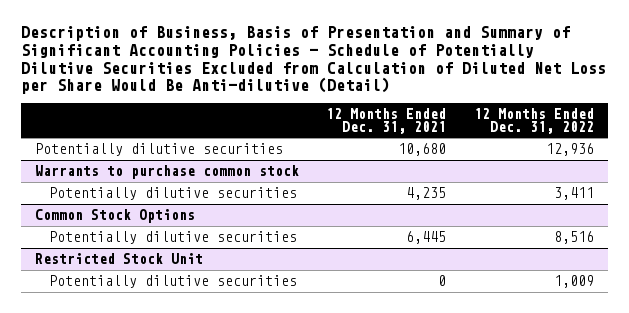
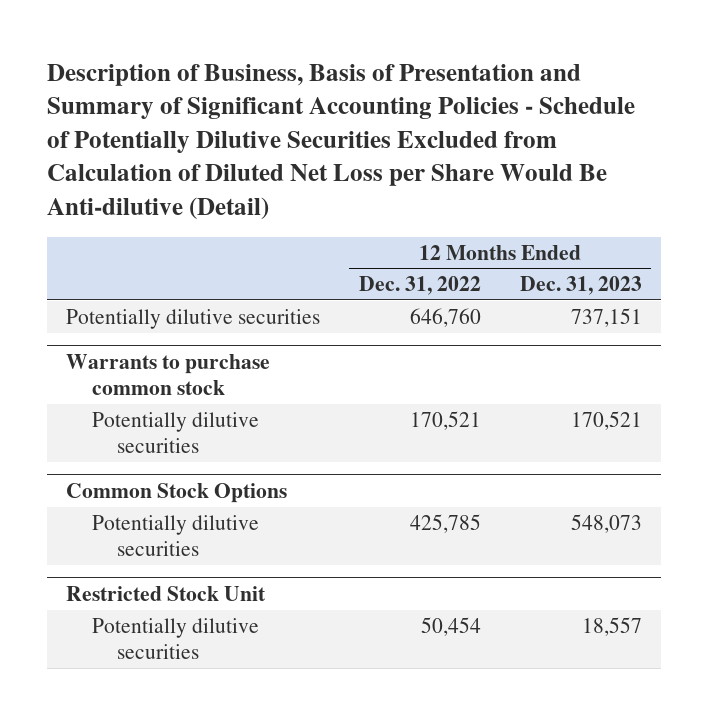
- | 12 Months Ended Dec. 31, 2021 | 12 Months Ended Dec. 31, 2022
+ | 12 Months Ended Dec. 31, 2022 | 12 Months Ended Dec. 31, 2023
- Potentially dilutive securities | 10,680 | 12,936
+ Potentially dilutive securities | 646,760 | 737,151
@ Warrants to purchase common stock
- Potentially dilutive securities | 4,235 | 3,411
+ Potentially dilutive securities | 170,521 | 170,521
@ Common Stock Options
- Potentially dilutive securities | 6,445 | 8,516
+ Potentially dilutive securities | 425,785 | 548,073
@ Restricted Stock Unit
- Potentially dilutive securities | 0 | 1,009
+ Potentially dilutive securities | 50,454 | 18,557

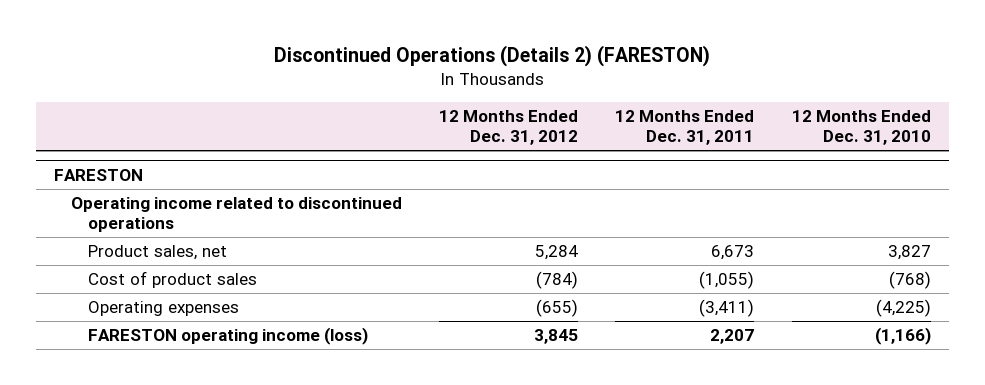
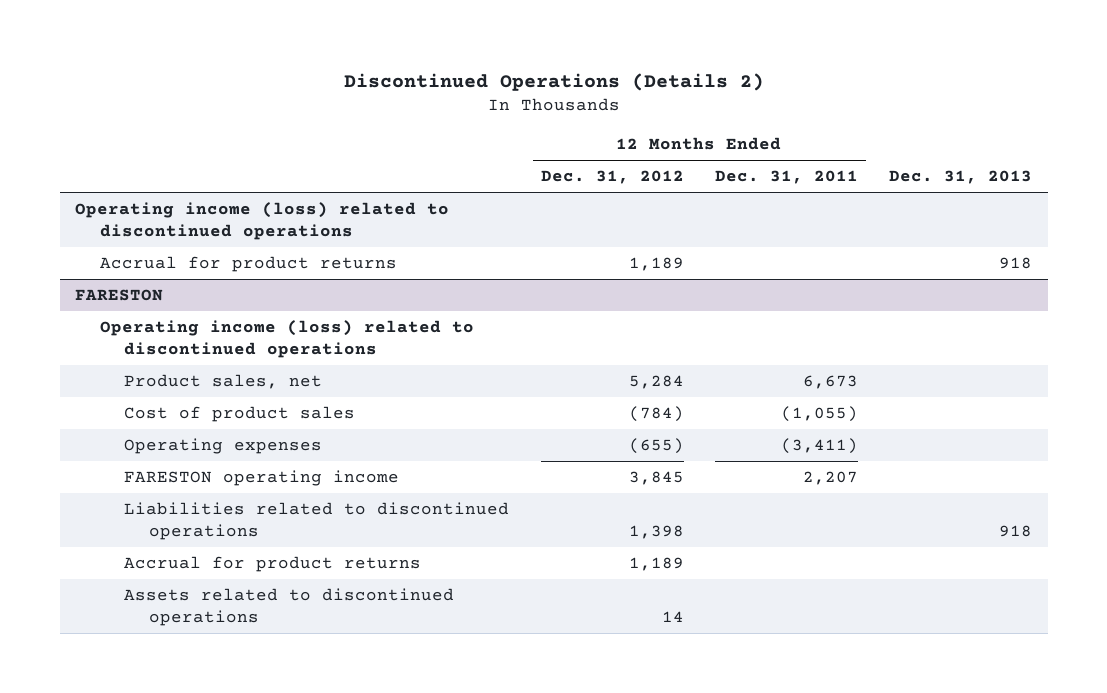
- Discontinued Operations (Details 2) (FARESTON)
+ Discontinued Operations (Details 2)
- | 12 Months Ended Dec. 31, 2012 | 12 Months Ended Dec. 31, 2011 | 12 Months Ended Dec. 31, 2010
+ | 12 Months Ended Dec. 31, 2012 | 12 Months Ended Dec. 31, 2011 | Dec. 31, 2013
+ Operating income (loss) related to discontinued operations
+ Accrual for product returns | 1,189 | | 918
@ FARESTON
- Operating income related to discontinued operations
+ Operating income (loss) related to discontinued operations
- FARESTON operating income (loss) | 3,845 | 2,207 | (1,166)
+ FARESTON operating income | 3,845 | 2,207 |
+ Liabilities related to discontinued operations | 1,398 | | 918
+ Accrual for product returns | 1,189 | |
+ Assets related to discontinued operations | 14 | |

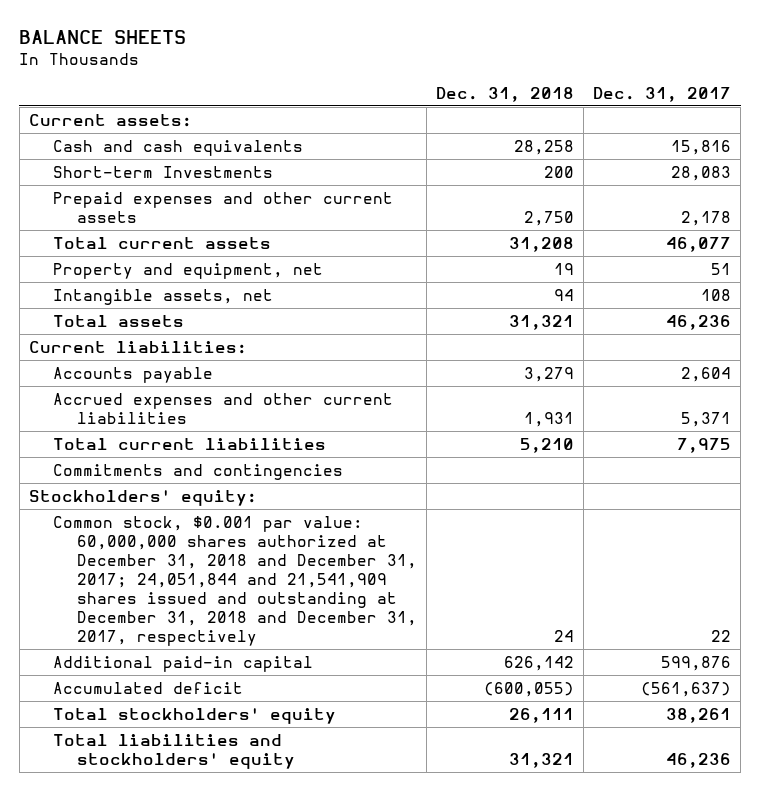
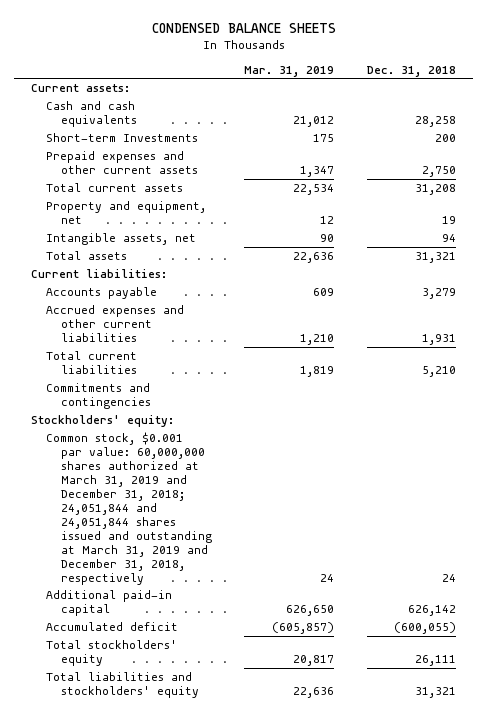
- BALANCE SHEETS
+ CONDENSED BALANCE SHEETS
- | Dec. 31, 2018 | Dec. 31, 2017
+ | Mar. 31, 2019 | Dec. 31, 2018
- Common stock, $0.001 par value: 60,000,000 shares authorized at December 31, 2018 and December 31, 2017; 24,051,844 and 21,541,909 shares issued and outstanding at December 31, 2018 and December 31, 2017, respectively | 24 | 22
+ Common stock, $0.001 par value: 60,000,000 shares authorized at March 31, 2019 and December 31, 2018; 24,051,844 and 24,051,844 shares issued and outstanding at March 31, 2019 and December 31, 2018, respectively | 24 | 24

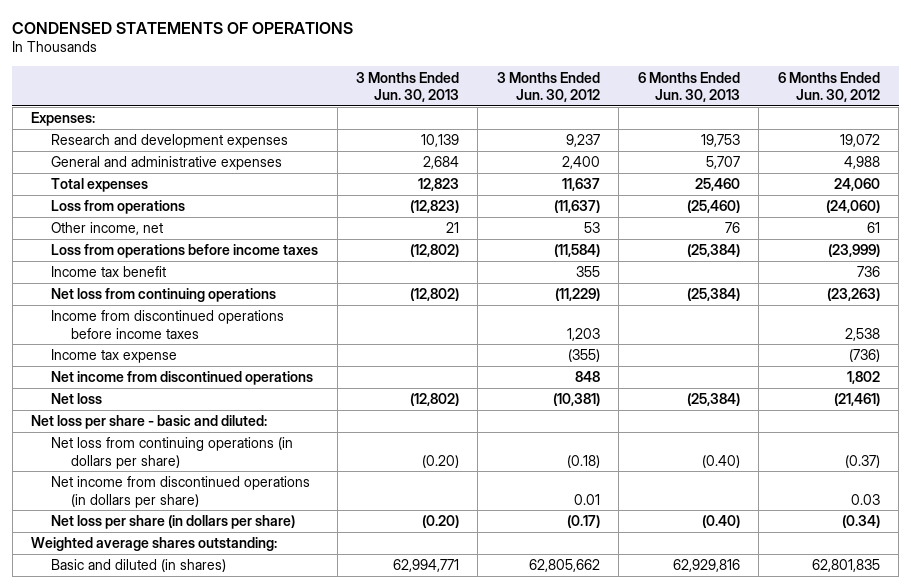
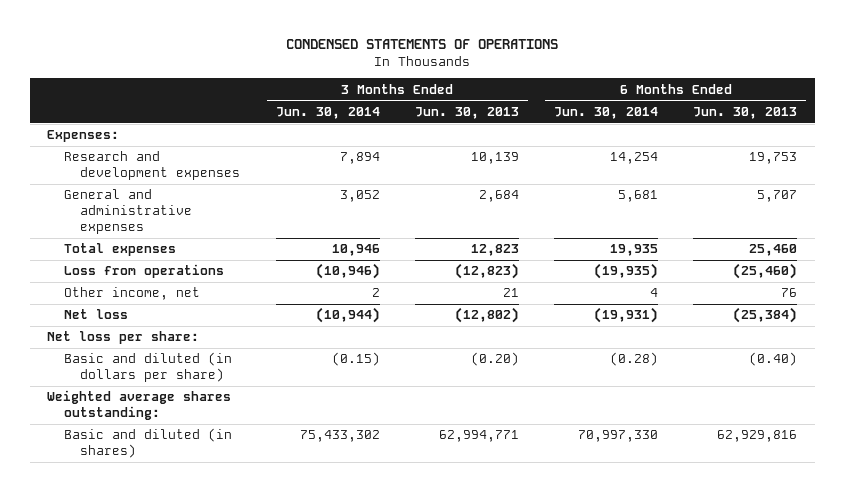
- | 3 Months Ended Jun. 30, 2013 | 3 Months Ended Jun. 30, 2012 | 6 Months Ended Jun. 30, 2013 | 6 Months Ended Jun. 30, 2012
+ | 3 Months Ended Jun. 30, 2014 | 3 Months Ended Jun. 30, 2013 | 6 Months Ended Jun. 30, 2014 | 6 Months Ended Jun. 30, 2013
- Loss from operations before income taxes | (12,802) | (11,584) | (25,384) | (23,999)
- Income tax benefit | | 355 | | 736
- Net loss from continuing operations | (12,802) | (11,229) | (25,384) | (23,263)
- Income from discontinued operations before income taxes | | 1,203 | | 2,538
- Income tax expense | | (355) | | (736)
- Net income from discontinued operations | | 848 | | 1,802
- Net loss per share - basic and diluted:
- Net loss from continuing operations (in dollars per share) | (0.20) | (0.18) | (0.40) | (0.37)
- Net income from discontinued operations (in dollars per share) | | 0.01 | | 0.03
- Net loss per share (in dollars per share) | (0.20) | (0.17) | (0.40) | (0.34)
+ Net loss per share:
+ Basic and diluted (in dollars per share) | (0.15) | (0.20) | (0.28) | (0.40)

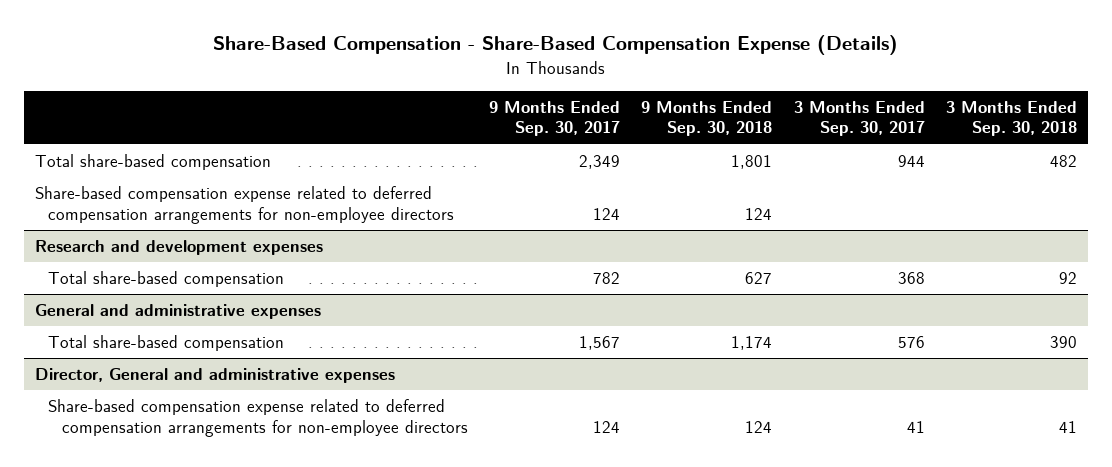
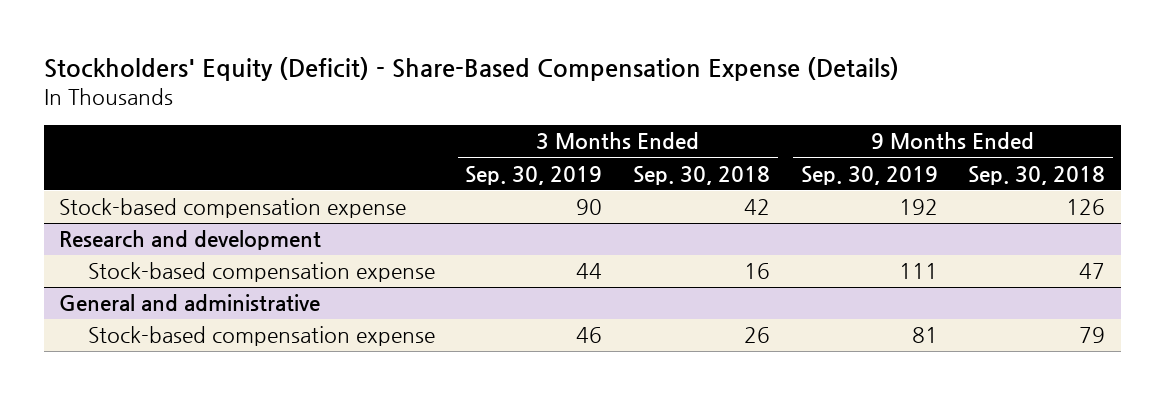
- Share-Based Compensation - Share-Based Compensation Expense (Details)
+ Stockholders' Equity (Deficit) - Share-Based Compensation Expense (Details)
- | 9 Months Ended Sep. 30, 2017 | 9 Months Ended Sep. 30, 2018 | 3 Months Ended Sep. 30, 2017 | 3 Months Ended Sep. 30, 2018
+ | 3 Months Ended Sep. 30, 2019 | 3 Months Ended Sep. 30, 2018 | 9 Months Ended Sep. 30, 2019 | 9 Months Ended Sep. 30, 2018
- Total share-based compensation | 2,349 | 1,801 | 944 | 482
- Share-based compensation expense related to deferred compensation arrangements for non-employee directors | 124 | 124 | |
- Research and development expenses
- Total share-based compensation | 782 | 627 | 368 | 92
- General and administrative expenses
- Total share-based compensation | 1,567 | 1,174 | 576 | 390
- Director, General and administrative expenses
- Share-based compensation expense related to deferred compensation arrangements for non-employee directors | 124 | 124 | 41 | 41
+ Stock-based compensation expense | 90 | 42 | 192 | 126
+ Research and development
+ Stock-based compensation expense | 44 | 16 | 111 | 47
+ General and administrative
+ Stock-based compensation expense | 46 | 26 | 81 | 79

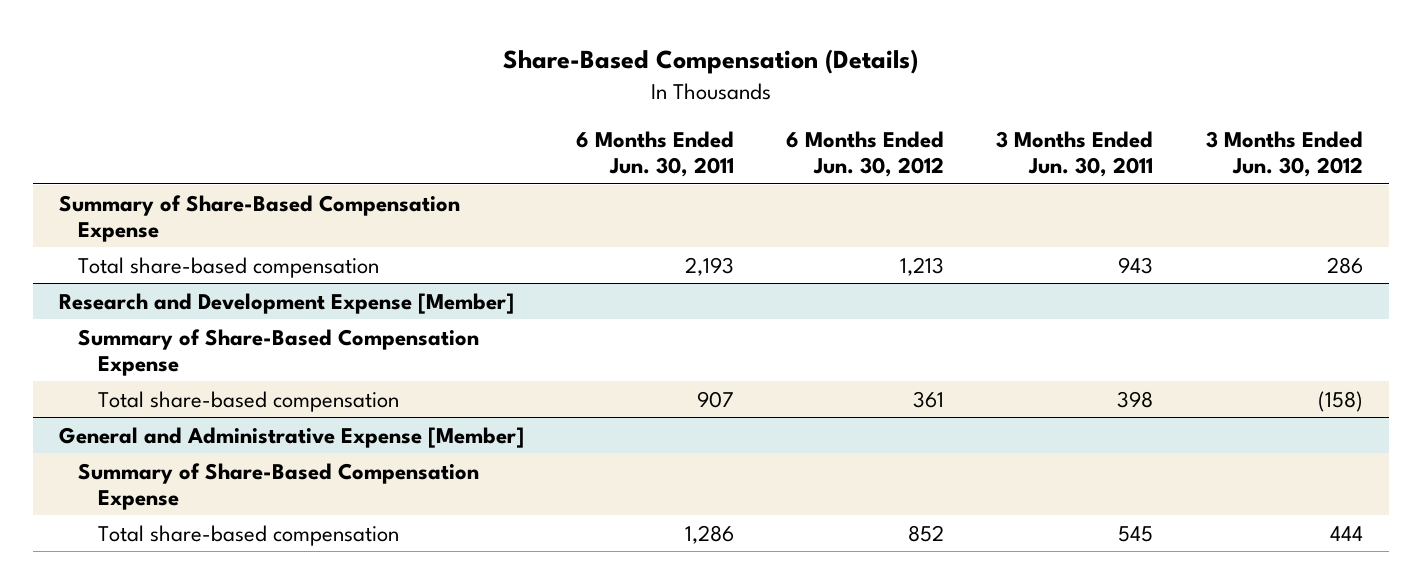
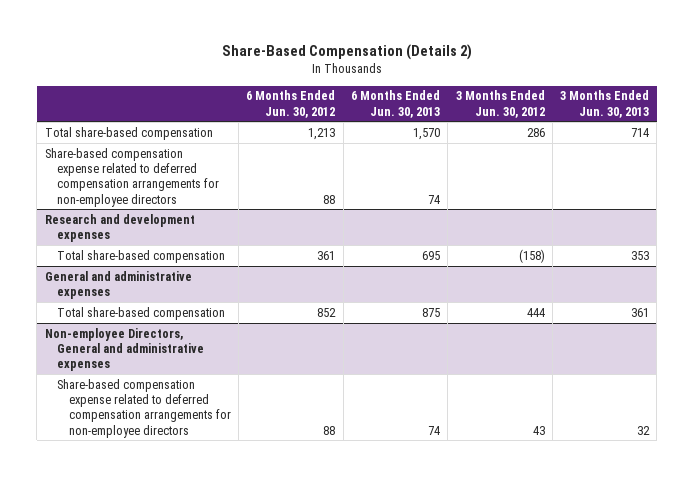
- Share-Based Compensation (Details)
+ Share-Based Compensation (Details 2)
- | 6 Months Ended Jun. 30, 2011 | 6 Months Ended Jun. 30, 2012 | 3 Months Ended Jun. 30, 2011 | 3 Months Ended Jun. 30, 2012
+ | 6 Months Ended Jun. 30, 2012 | 6 Months Ended Jun. 30, 2013 | 3 Months Ended Jun. 30, 2012 | 3 Months Ended Jun. 30, 2013
- Summary of Share-Based Compensation Expense
- Research and Development Expense [Member]
- Summary of Share-Based Compensation Expense
+ Share-based compensation expense related to deferred compensation arrangements for non-employee directors | 88 | 74 | |
+ Research and development expenses
- General and Administrative Expense [Member]
- Summary of Share-Based Compensation Expense
+ General and administrative expenses
+ Non-employee Directors, General and administrative expenses
+ Share-based compensation expense related to deferred compensation arrangements for non-employee directors | 88 | 74 | 43 | 32

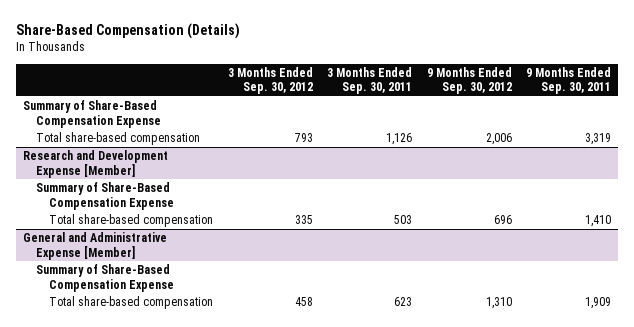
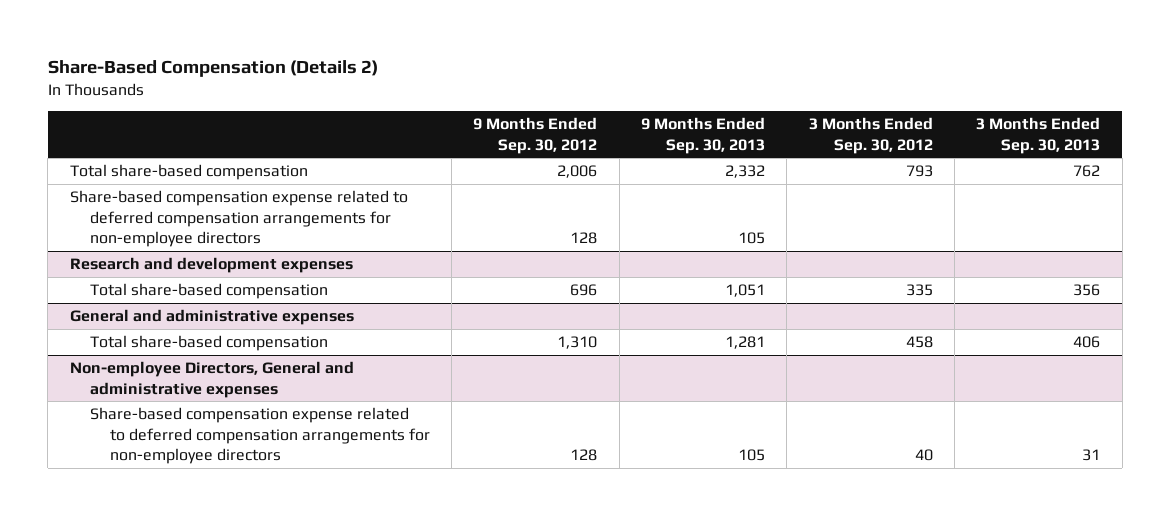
- Share-Based Compensation (Details)
+ Share-Based Compensation (Details 2)
- | 3 Months Ended Sep. 30, 2012 | 3 Months Ended Sep. 30, 2011 | 9 Months Ended Sep. 30, 2012 | 9 Months Ended Sep. 30, 2011
+ | 9 Months Ended Sep. 30, 2012 | 9 Months Ended Sep. 30, 2013 | 3 Months Ended Sep. 30, 2012 | 3 Months Ended Sep. 30, 2013
- Summary of Share-Based Compensation Expense
- Research and Development Expense [Member]
- Summary of Share-Based Compensation Expense
+ Share-based compensation expense related to deferred compensation arrangements for non-employee directors | 128 | 105 | |
+ Research and development expenses
- General and Administrative Expense [Member]
- Summary of Share-Based Compensation Expense
+ General and administrative expenses
+ Non-employee Directors, General and administrative expenses
+ Share-based compensation expense related to deferred compensation arrangements for non-employee directors | 128 | 105 | 40 | 31

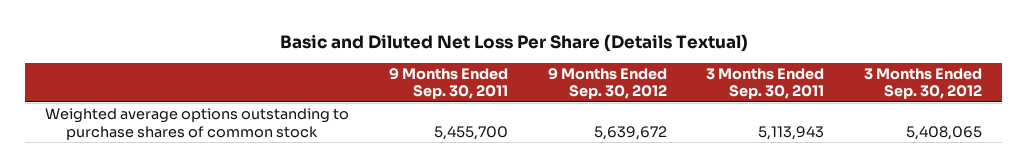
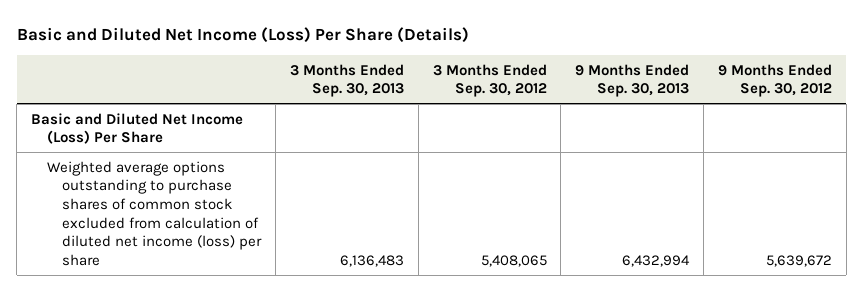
- Basic and Diluted Net Loss Per Share (Details Textual)
+ Basic and Diluted Net Income (Loss) Per Share (Details)
- | 9 Months Ended Sep. 30, 2011 | 9 Months Ended Sep. 30, 2012 | 3 Months Ended Sep. 30, 2011 | 3 Months Ended Sep. 30, 2012
+ | 3 Months Ended Sep. 30, 2013 | 3 Months Ended Sep. 30, 2012 | 9 Months Ended Sep. 30, 2013 | 9 Months Ended Sep. 30, 2012
- Weighted average options outstanding to purchase shares of common stock | 5,455,700 | 5,639,672 | 5,113,943 | 5,408,065
+ Basic and Diluted Net Income (Loss) Per Share
+ Weighted average options outstanding to purchase shares of common stock excluded from calculation of diluted net income (loss) per share | 6,136,483 | 5,408,065 | 6,432,994 | 5,639,672

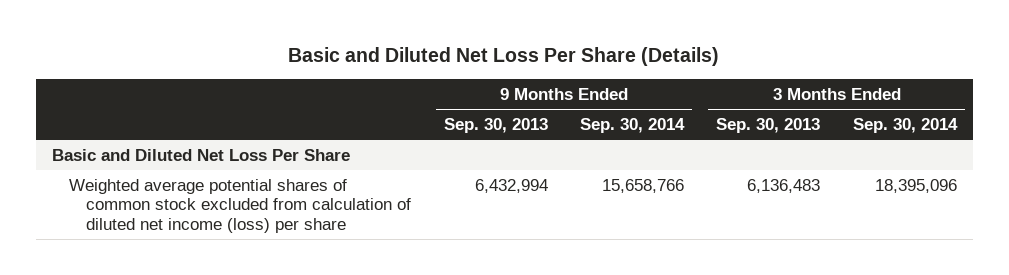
- Basic and Diluted Net Income (Loss) Per Share (Details)
+ Basic and Diluted Net Loss Per Share (Details)
- | 3 Months Ended Sep. 30, 2013 | 3 Months Ended Sep. 30, 2012 | 9 Months Ended Sep. 30, 2013 | 9 Months Ended Sep. 30, 2012
+ | 9 Months Ended Sep. 30, 2013 | 9 Months Ended Sep. 30, 2014 | 3 Months Ended Sep. 30, 2013 | 3 Months Ended Sep. 30, 2014
- Basic and Diluted Net Income (Loss) Per Share
- Weighted average options outstanding to purchase shares of common stock excluded from calculation of diluted net income (loss) per share | 6,136,483 | 5,408,065 | 6,432,994 | 5,639,672
+ Basic and Diluted Net Loss Per Share
+ Weighted average potential shares of common stock excluded from calculation of diluted net income (loss) per share | 6,432,994 | 15,658,766 | 6,136,483 | 18,395,096

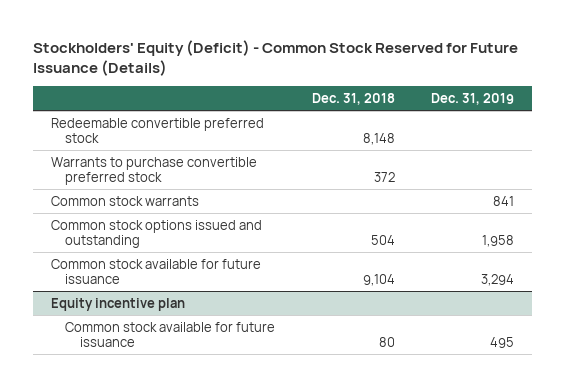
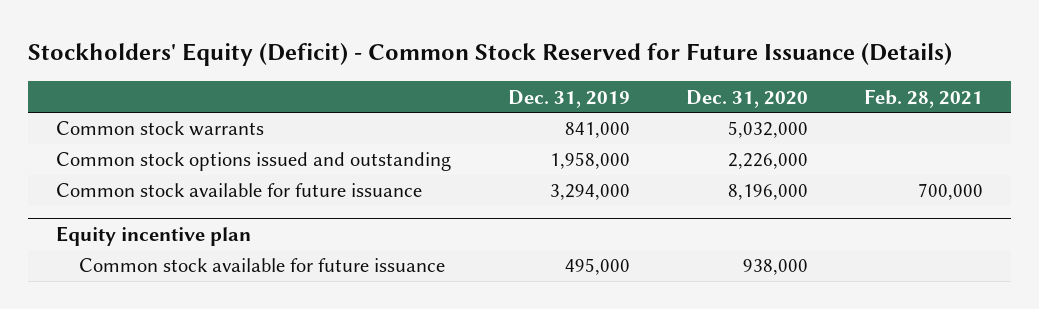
- | Dec. 31, 2018 | Dec. 31, 2019
+ | Dec. 31, 2019 | Dec. 31, 2020 | Feb. 28, 2021
- Redeemable convertible preferred stock | 8,148 |
- Warrants to purchase convertible preferred stock | 372 |
- Common stock warrants | | 841
- Common stock options issued and outstanding | 504 | 1,958
- Common stock available for future issuance | 9,104 | 3,294
+ Common stock warrants | 841,000 | 5,032,000 |
+ Common stock options issued and outstanding | 1,958,000 | 2,226,000 |
+ Common stock available for future issuance | 3,294,000 | 8,196,000 | 700,000
@ Equity incentive plan
- Common stock available for future issuance | 80 | 495
+ Common stock available for future issuance | 495,000 | 938,000 |

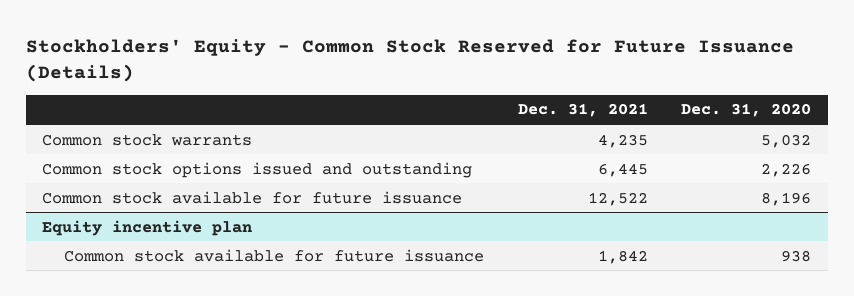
- Stockholders' Equity (Deficit) - Common Stock Reserved for Future Issuance (Details)
+ Stockholders' Equity - Common Stock Reserved for Future Issuance (Details)
- | Dec. 31, 2019 | Dec. 31, 2020 | Feb. 28, 2021
+ | Dec. 31, 2021 | Dec. 31, 2020
- Common stock warrants | 841,000 | 5,032,000 |
- Common stock options issued and outstanding | 1,958,000 | 2,226,000 |
- Common stock available for future issuance | 3,294,000 | 8,196,000 | 700,000
+ Common stock warrants | 4,235 | 5,032
+ Common stock options issued and outstanding | 6,445 | 2,226
+ Common stock available for future issuance | 12,522 | 8,196
@ Equity incentive plan
- Common stock available for future issuance | 495,000 | 938,000 |
+ Common stock available for future issuance | 1,842 | 938

